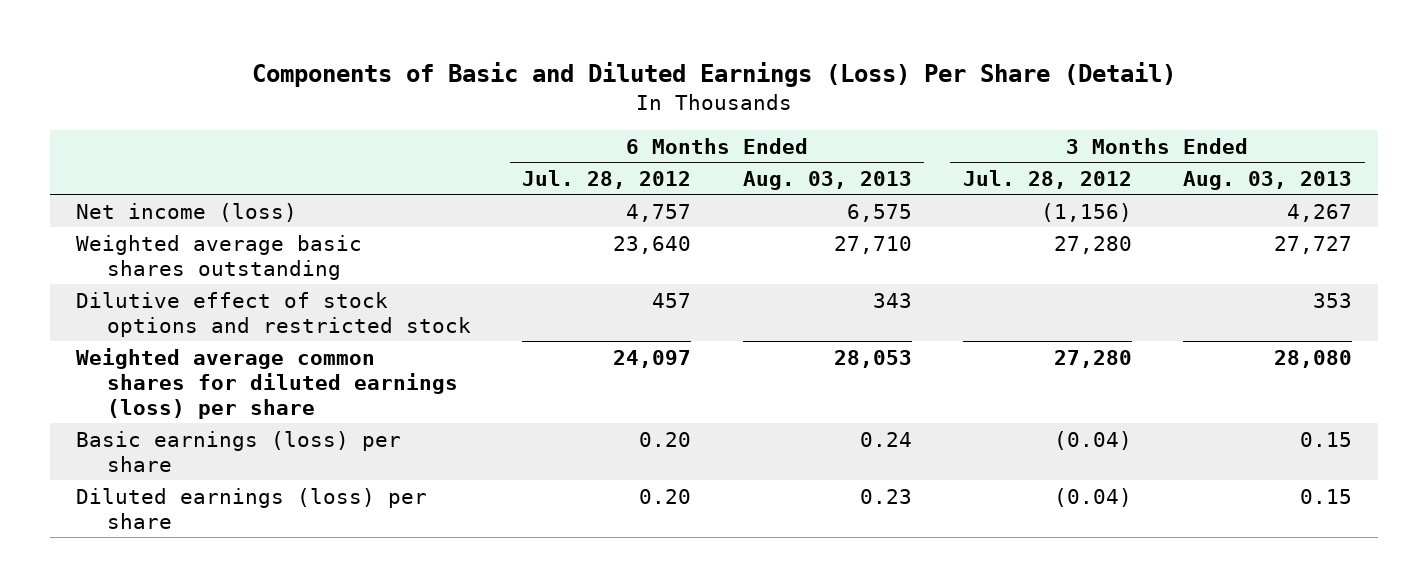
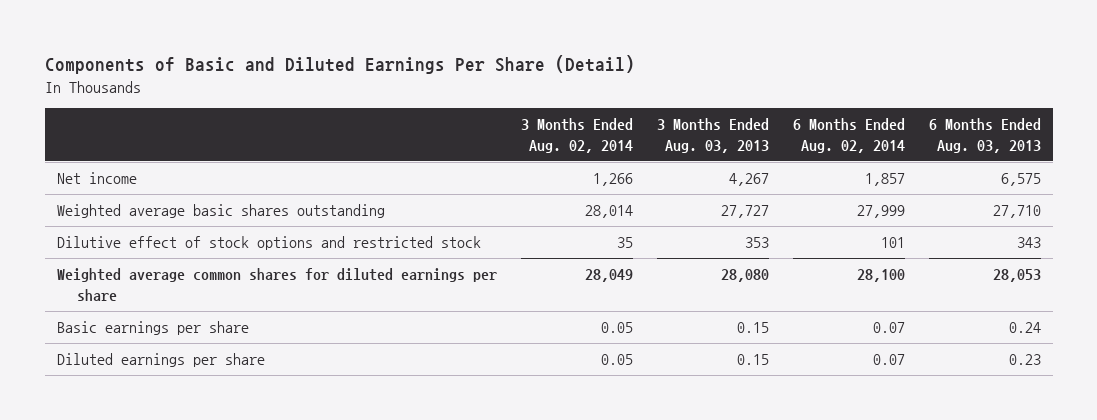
- Components of Basic and Diluted Earnings (Loss) Per Share (Detail)
+ Components of Basic and Diluted Earnings Per Share (Detail)
- | 6 Months Ended Jul. 28, 2012 | 6 Months Ended Aug. 03, 2013 | 3 Months Ended Jul. 28, 2012 | 3 Months Ended Aug. 03, 2013
+ | 3 Months Ended Aug. 02, 2014 | 3 Months Ended Aug. 03, 2013 | 6 Months Ended Aug. 02, 2014 | 6 Months Ended Aug. 03, 2013
- Net income (loss) | 4,757 | 6,575 | (1,156) | 4,267
+ Net income | 1,266 | 4,267 | 1,857 | 6,575
- Weighted average common shares for diluted earnings (loss) per share | 24,097 | 28,053 | 27,280 | 28,080
- Basic earnings (loss) per share | 0.20 | 0.24 | (0.04) | 0.15
- Diluted earnings (loss) per share | 0.20 | 0.23 | (0.04) | 0.15
+ Weighted average common shares for diluted earnings per share | 28,049 | 28,080 | 28,100 | 28,053
+ Basic earnings per share | 0.05 | 0.15 | 0.07 | 0.24
+ Diluted earnings per share | 0.05 | 0.15 | 0.07 | 0.23

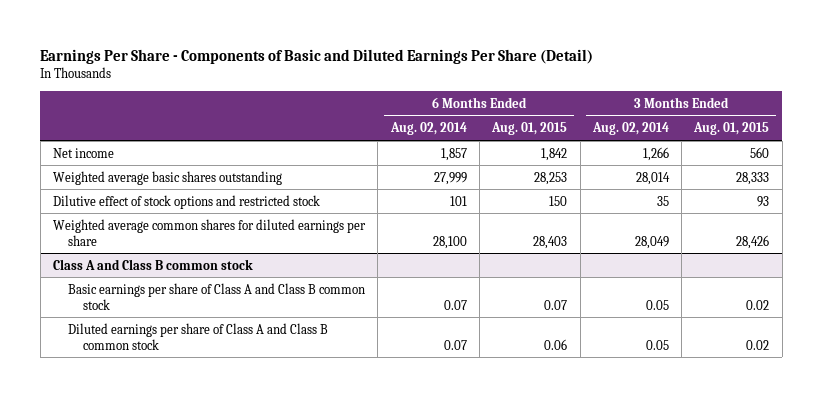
- Components of Basic and Diluted Earnings Per Share (Detail)
+ Earnings Per Share - Components of Basic and Diluted Earnings Per Share (Detail)
- | 3 Months Ended Aug. 02, 2014 | 3 Months Ended Aug. 03, 2013 | 6 Months Ended Aug. 02, 2014 | 6 Months Ended Aug. 03, 2013
+ | 6 Months Ended Aug. 02, 2014 | 6 Months Ended Aug. 01, 2015 | 3 Months Ended Aug. 02, 2014 | 3 Months Ended Aug. 01, 2015
- Basic earnings per share | 0.05 | 0.15 | 0.07 | 0.24
- Diluted earnings per share | 0.05 | 0.15 | 0.07 | 0.23
+ Class A and Class B common stock
+ Basic earnings per share of Class A and Class B common stock | 0.07 | 0.07 | 0.05 | 0.02
+ Diluted earnings per share of Class A and Class B common stock | 0.07 | 0.06 | 0.05 | 0.02

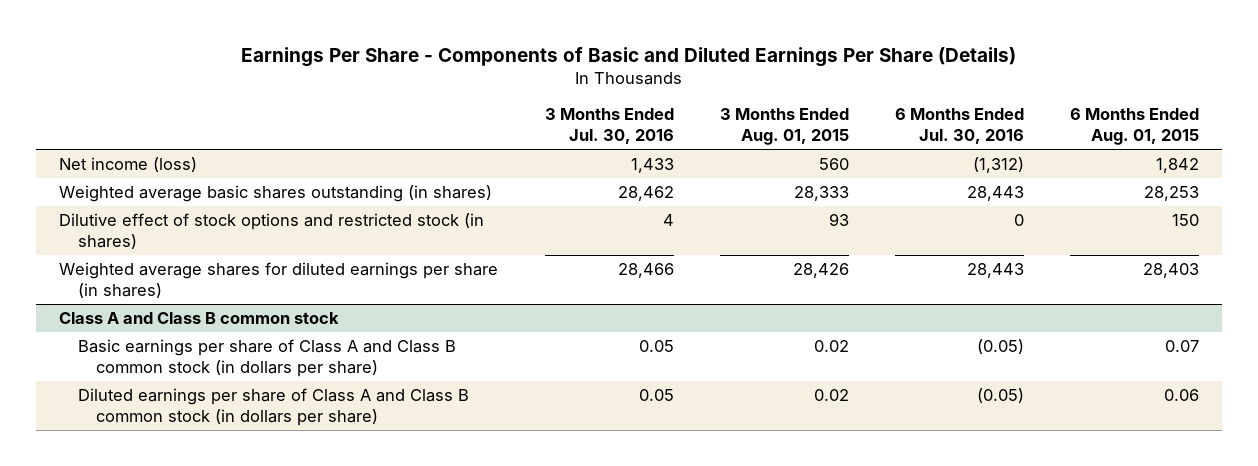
- Earnings Per Share - Components of Basic and Diluted Earnings Per Share (Detail)
+ Earnings Per Share - Components of Basic and Diluted Earnings Per Share (Details)
- | 6 Months Ended Aug. 02, 2014 | 6 Months Ended Aug. 01, 2015 | 3 Months Ended Aug. 02, 2014 | 3 Months Ended Aug. 01, 2015
+ | 3 Months Ended Jul. 30, 2016 | 3 Months Ended Aug. 01, 2015 | 6 Months Ended Jul. 30, 2016 | 6 Months Ended Aug. 01, 2015
- Net income | 1,857 | 1,842 | 1,266 | 560
- Weighted average basic shares outstanding | 27,999 | 28,253 | 28,014 | 28,333
- Dilutive effect of stock options and restricted stock | 101 | 150 | 35 | 93
- Weighted average common shares for diluted earnings per share | 28,100 | 28,403 | 28,049 | 28,426
+ Net income (loss) | 1,433 | 560 | (1,312) | 1,842
+ Weighted average basic shares outstanding (in shares) | 28,462 | 28,333 | 28,443 | 28,253
+ Dilutive effect of stock options and restricted stock (in shares) | 4 | 93 | 0 | 150
+ Weighted average shares for diluted earnings per share (in shares) | 28,466 | 28,426 | 28,443 | 28,403
@ Class A and Class B common stock
- Basic earnings per share of Class A and Class B common stock | 0.07 | 0.07 | 0.05 | 0.02
- Diluted earnings per share of Class A and Class B common stock | 0.07 | 0.06 | 0.05 | 0.02
+ Basic earnings per share of Class A and Class B common stock (in dollars per share) | 0.05 | 0.02 | (0.05) | 0.07
+ Diluted earnings per share of Class A and Class B common stock (in dollars per share) | 0.05 | 0.02 | (0.05) | 0.06

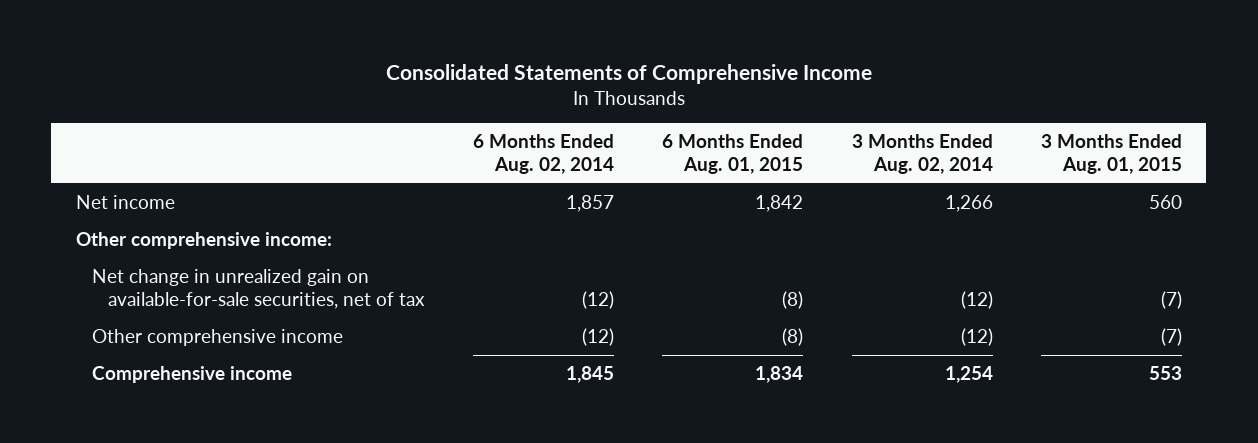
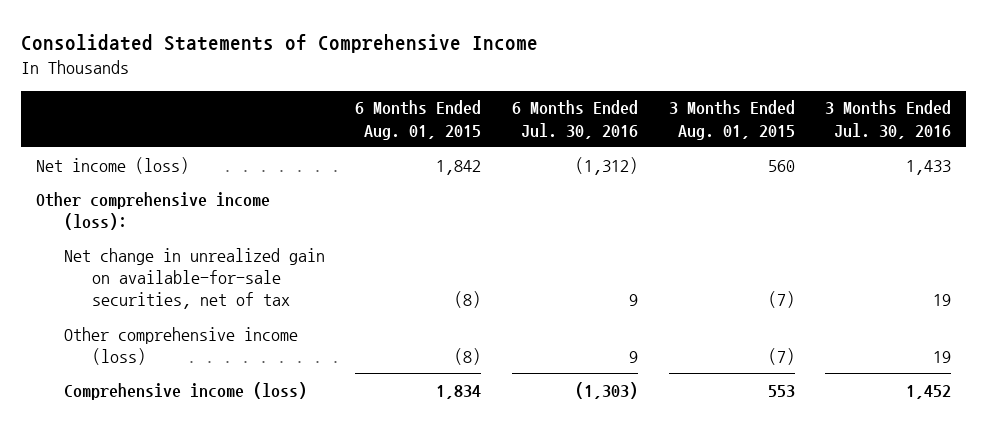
- | 6 Months Ended Aug. 02, 2014 | 6 Months Ended Aug. 01, 2015 | 3 Months Ended Aug. 02, 2014 | 3 Months Ended Aug. 01, 2015
+ | 6 Months Ended Aug. 01, 2015 | 6 Months Ended Jul. 30, 2016 | 3 Months Ended Aug. 01, 2015 | 3 Months Ended Jul. 30, 2016
- Net income | 1,857 | 1,842 | 1,266 | 560
- Other comprehensive income:
+ Net income (loss) | 1,842 | (1,312) | 560 | 1,433
+ Other comprehensive income (loss):
- Other comprehensive income | (12) | (8) | (12) | (7)
- Comprehensive income | 1,845 | 1,834 | 1,254 | 553
+ Other comprehensive income (loss) | (8) | 9 | (7) | 19
+ Comprehensive income (loss) | 1,834 | (1,303) | 553 | 1,452

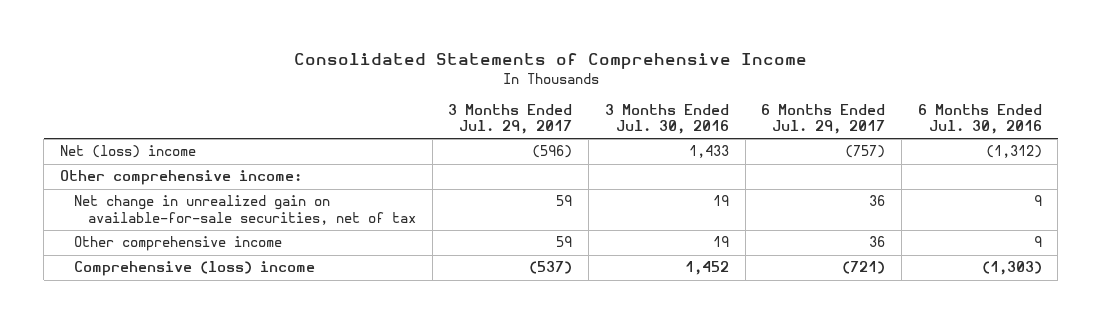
- | 6 Months Ended Aug. 01, 2015 | 6 Months Ended Jul. 30, 2016 | 3 Months Ended Aug. 01, 2015 | 3 Months Ended Jul. 30, 2016
+ | 3 Months Ended Jul. 29, 2017 | 3 Months Ended Jul. 30, 2016 | 6 Months Ended Jul. 29, 2017 | 6 Months Ended Jul. 30, 2016
- Net income (loss) | 1,842 | (1,312) | 560 | 1,433
- Other comprehensive income (loss):
+ Net (loss) income | (596) | 1,433 | (757) | (1,312)
+ Other comprehensive income:
- Other comprehensive income (loss) | (8) | 9 | (7) | 19
- Comprehensive income (loss) | 1,834 | (1,303) | 553 | 1,452
+ Other comprehensive income | 59 | 19 | 36 | 9
+ Comprehensive (loss) income | (537) | 1,452 | (721) | (1,303)

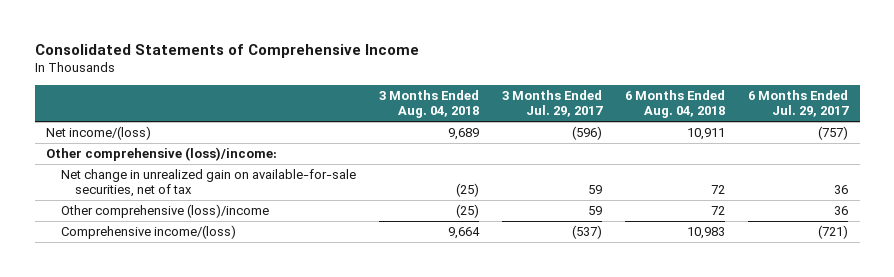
- | 3 Months Ended Jul. 29, 2017 | 3 Months Ended Jul. 30, 2016 | 6 Months Ended Jul. 29, 2017 | 6 Months Ended Jul. 30, 2016
+ | 3 Months Ended Aug. 04, 2018 | 3 Months Ended Jul. 29, 2017 | 6 Months Ended Aug. 04, 2018 | 6 Months Ended Jul. 29, 2017
- Net (loss) income | (596) | 1,433 | (757) | (1,312)
- Other comprehensive income:
+ Net income/(loss) | 9,689 | (596) | 10,911 | (757)
+ Other comprehensive (loss)/income:
- Other comprehensive income | 59 | 19 | 36 | 9
- Comprehensive (loss) income | (537) | 1,452 | (721) | (1,303)
+ Other comprehensive (loss)/income | (25) | 59 | 72 | 36
+ Comprehensive income/(loss) | 9,664 | (537) | 10,983 | (721)

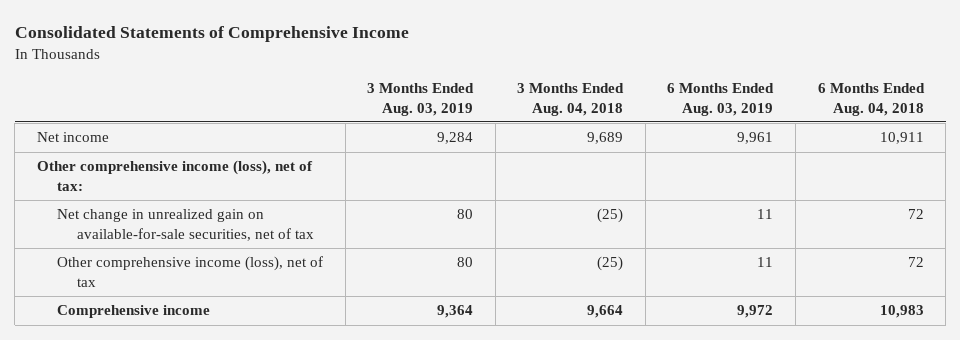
- | 3 Months Ended Aug. 04, 2018 | 3 Months Ended Jul. 29, 2017 | 6 Months Ended Aug. 04, 2018 | 6 Months Ended Jul. 29, 2017
+ | 3 Months Ended Aug. 03, 2019 | 3 Months Ended Aug. 04, 2018 | 6 Months Ended Aug. 03, 2019 | 6 Months Ended Aug. 04, 2018
- Net income/(loss) | 9,689 | (596) | 10,911 | (757)
- Other comprehensive (loss)/income:
+ Net income | 9,284 | 9,689 | 9,961 | 10,911
+ Other comprehensive income (loss), net of tax:
- Other comprehensive (loss)/income | (25) | 59 | 72 | 36
- Comprehensive income/(loss) | 9,664 | (537) | 10,983 | (721)
+ Other comprehensive income (loss), net of tax | 80 | (25) | 11 | 72
+ Comprehensive income | 9,364 | 9,664 | 9,972 | 10,983

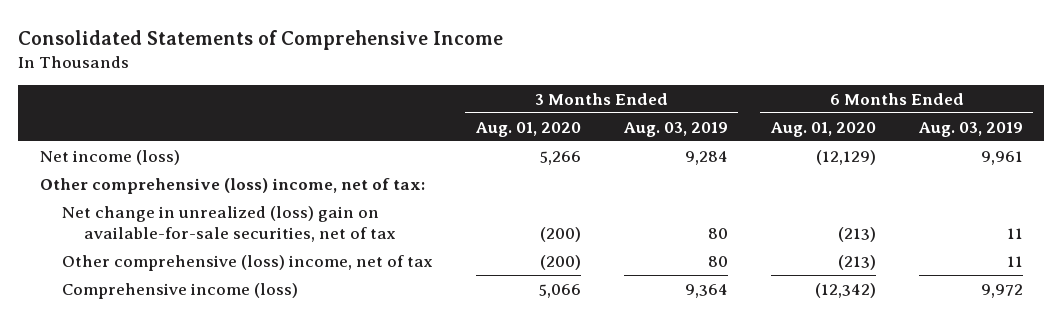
- | 3 Months Ended Aug. 03, 2019 | 3 Months Ended Aug. 04, 2018 | 6 Months Ended Aug. 03, 2019 | 6 Months Ended Aug. 04, 2018
+ | 3 Months Ended Aug. 01, 2020 | 3 Months Ended Aug. 03, 2019 | 6 Months Ended Aug. 01, 2020 | 6 Months Ended Aug. 03, 2019
- Net income | 9,284 | 9,689 | 9,961 | 10,911
- Other comprehensive income (loss), net of tax:
- Net change in unrealized gain on available-for-sale securities, net of tax | 80 | (25) | 11 | 72
- Other comprehensive income (loss), net of tax | 80 | (25) | 11 | 72
- Comprehensive income | 9,364 | 9,664 | 9,972 | 10,983
+ Net income (loss) | 5,266 | 9,284 | (12,129) | 9,961
+ Other comprehensive (loss) income, net of tax:
+ Net change in unrealized (loss) gain on available-for-sale securities, net of tax | (200) | 80 | (213) | 11
+ Other comprehensive (loss) income, net of tax | (200) | 80 | (213) | 11
+ Comprehensive income (loss) | 5,066 | 9,364 | (12,342) | 9,972

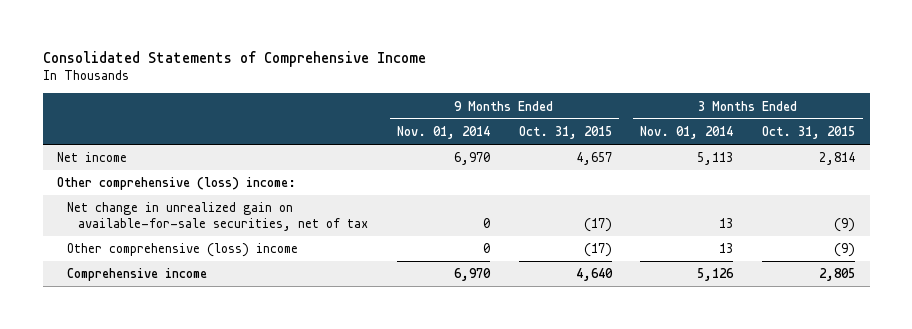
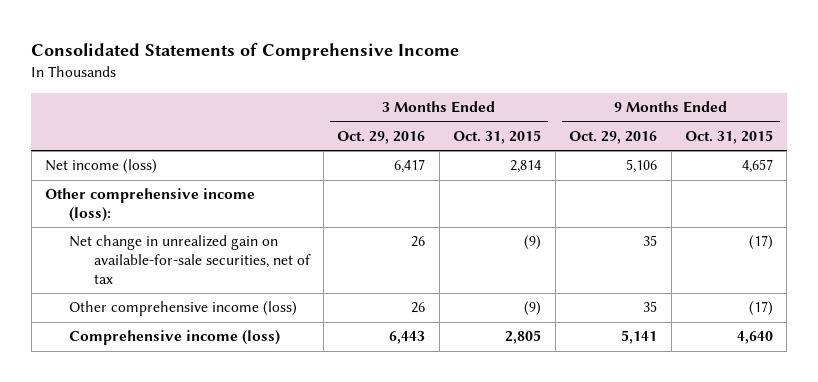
- | 9 Months Ended Nov. 01, 2014 | 9 Months Ended Oct. 31, 2015 | 3 Months Ended Nov. 01, 2014 | 3 Months Ended Oct. 31, 2015
+ | 3 Months Ended Oct. 29, 2016 | 3 Months Ended Oct. 31, 2015 | 9 Months Ended Oct. 29, 2016 | 9 Months Ended Oct. 31, 2015
- Net income | 6,970 | 4,657 | 5,113 | 2,814
- Other comprehensive (loss) income:
+ Net income (loss) | 6,417 | 2,814 | 5,106 | 4,657
+ Other comprehensive income (loss):
- Other comprehensive (loss) income | 0 | (17) | 13 | (9)
- Comprehensive income | 6,970 | 4,640 | 5,126 | 2,805
+ Other comprehensive income (loss) | 26 | (9) | 35 | (17)
+ Comprehensive income (loss) | 6,443 | 2,805 | 5,141 | 4,640

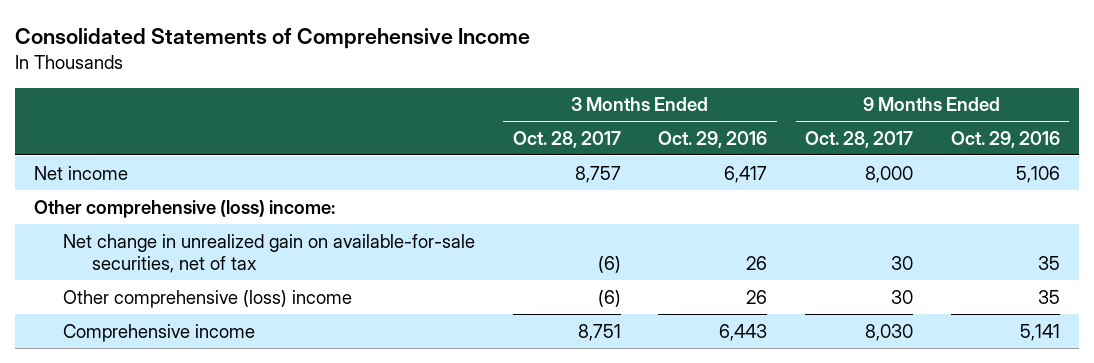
- | 3 Months Ended Oct. 29, 2016 | 3 Months Ended Oct. 31, 2015 | 9 Months Ended Oct. 29, 2016 | 9 Months Ended Oct. 31, 2015
+ | 3 Months Ended Oct. 28, 2017 | 3 Months Ended Oct. 29, 2016 | 9 Months Ended Oct. 28, 2017 | 9 Months Ended Oct. 29, 2016
- Net income (loss) | 6,417 | 2,814 | 5,106 | 4,657
- Other comprehensive income (loss):
+ Net income | 8,757 | 6,417 | 8,000 | 5,106
+ Other comprehensive (loss) income:
- Other comprehensive income (loss) | 26 | (9) | 35 | (17)
- Comprehensive income (loss) | 6,443 | 2,805 | 5,141 | 4,640
+ Other comprehensive (loss) income | (6) | 26 | 30 | 35
+ Comprehensive income | 8,751 | 6,443 | 8,030 | 5,141

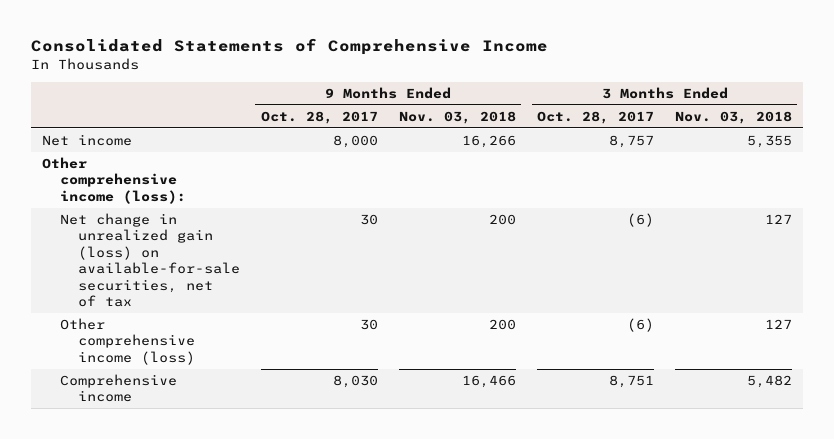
- | 3 Months Ended Oct. 28, 2017 | 3 Months Ended Oct. 29, 2016 | 9 Months Ended Oct. 28, 2017 | 9 Months Ended Oct. 29, 2016
+ | 9 Months Ended Oct. 28, 2017 | 9 Months Ended Nov. 03, 2018 | 3 Months Ended Oct. 28, 2017 | 3 Months Ended Nov. 03, 2018
- Other comprehensive (loss) income:
- Net change in unrealized gain on available-for-sale securities, net of tax | (6) | 26 | 30 | 35
- Other comprehensive (loss) income | (6) | 26 | 30 | 35
+ Other comprehensive income (loss):
+ Net change in unrealized gain (loss) on available-for-sale securities, net of tax | 30 | 200 | (6) | 127
+ Other comprehensive income (loss) | 30 | 200 | (6) | 127

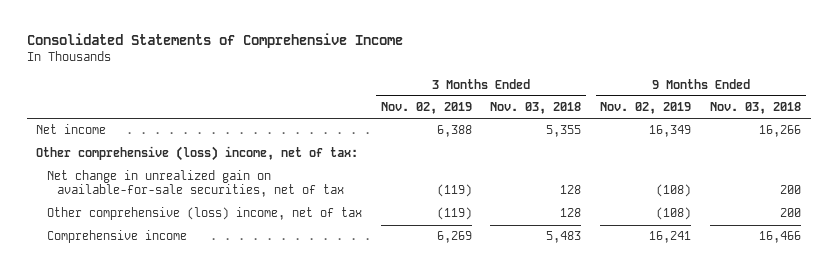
- | 9 Months Ended Oct. 28, 2017 | 9 Months Ended Nov. 03, 2018 | 3 Months Ended Oct. 28, 2017 | 3 Months Ended Nov. 03, 2018
+ | 3 Months Ended Nov. 02, 2019 | 3 Months Ended Nov. 03, 2018 | 9 Months Ended Nov. 02, 2019 | 9 Months Ended Nov. 03, 2018
- Other comprehensive income (loss):
- Net change in unrealized gain (loss) on available-for-sale securities, net of tax | 30 | 200 | (6) | 127
- Other comprehensive income (loss) | 30 | 200 | (6) | 127
- Comprehensive income | 8,030 | 16,466 | 8,751 | 5,482
+ Other comprehensive (loss) income, net of tax:
+ Net change in unrealized gain on available-for-sale securities, net of tax | (119) | 128 | (108) | 200
+ Other comprehensive (loss) income, net of tax | (119) | 128 | (108) | 200
+ Comprehensive income | 6,269 | 5,483 | 16,241 | 16,466

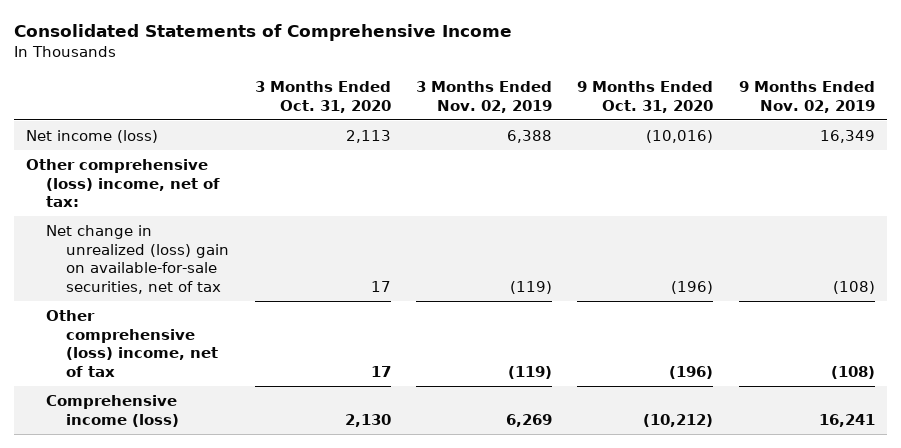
- | 3 Months Ended Nov. 02, 2019 | 3 Months Ended Nov. 03, 2018 | 9 Months Ended Nov. 02, 2019 | 9 Months Ended Nov. 03, 2018
+ | 3 Months Ended Oct. 31, 2020 | 3 Months Ended Nov. 02, 2019 | 9 Months Ended Oct. 31, 2020 | 9 Months Ended Nov. 02, 2019
- Net income | 6,388 | 5,355 | 16,349 | 16,266
+ Net income (loss) | 2,113 | 6,388 | (10,016) | 16,349
- Net change in unrealized gain on available-for-sale securities, net of tax | (119) | 128 | (108) | 200
+ Net change in unrealized (loss) gain on available-for-sale securities, net of tax | 17 | (119) | (196) | (108)
- Comprehensive income | 6,269 | 5,483 | 16,241 | 16,466
+ Comprehensive income (loss) | 2,130 | 6,269 | (10,212) | 16,241

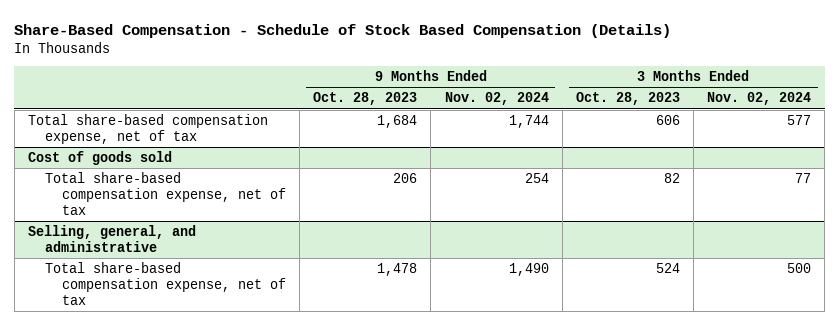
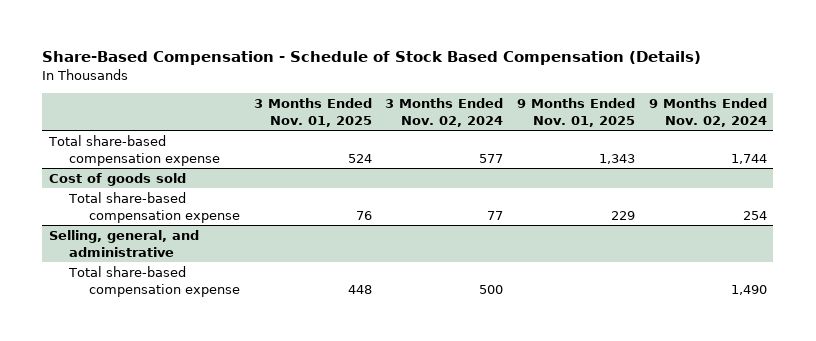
- | 9 Months Ended Oct. 28, 2023 | 9 Months Ended Nov. 02, 2024 | 3 Months Ended Oct. 28, 2023 | 3 Months Ended Nov. 02, 2024
+ | 3 Months Ended Nov. 01, 2025 | 3 Months Ended Nov. 02, 2024 | 9 Months Ended Nov. 01, 2025 | 9 Months Ended Nov. 02, 2024
- Total share-based compensation expense, net of tax | 1,684 | 1,744 | 606 | 577
+ Total share-based compensation expense | 524 | 577 | 1,343 | 1,744
@ Cost of goods sold
- Total share-based compensation expense, net of tax | 206 | 254 | 82 | 77
+ Total share-based compensation expense | 76 | 77 | 229 | 254
@ Selling, general, and administrative
- Total share-based compensation expense, net of tax | 1,478 | 1,490 | 524 | 500
+ Total share-based compensation expense | 448 | 500 | | 1,490

